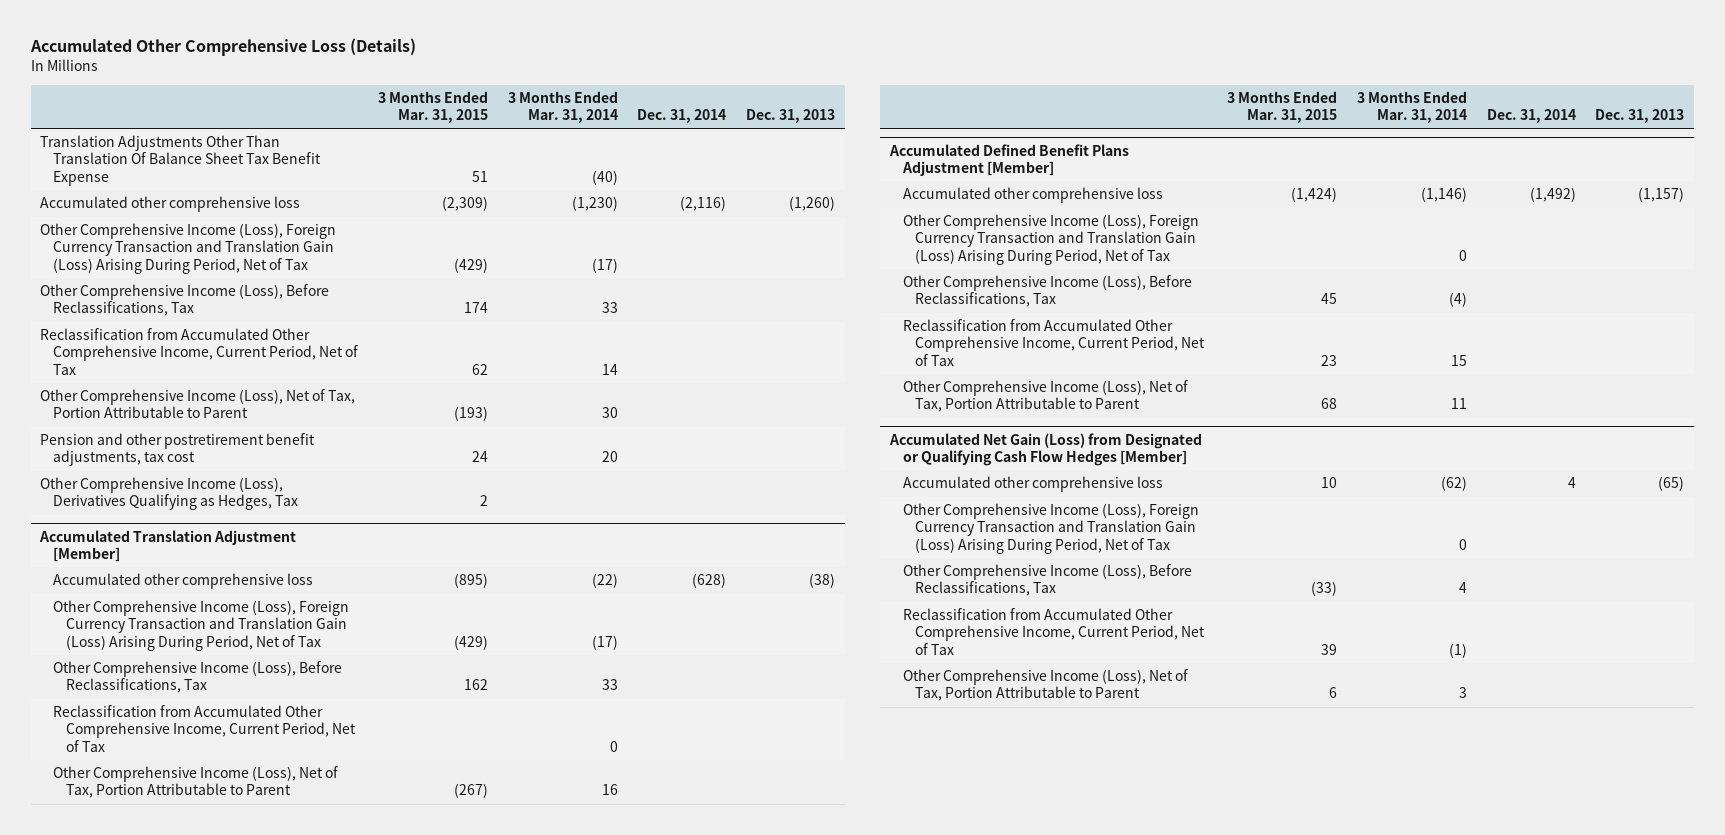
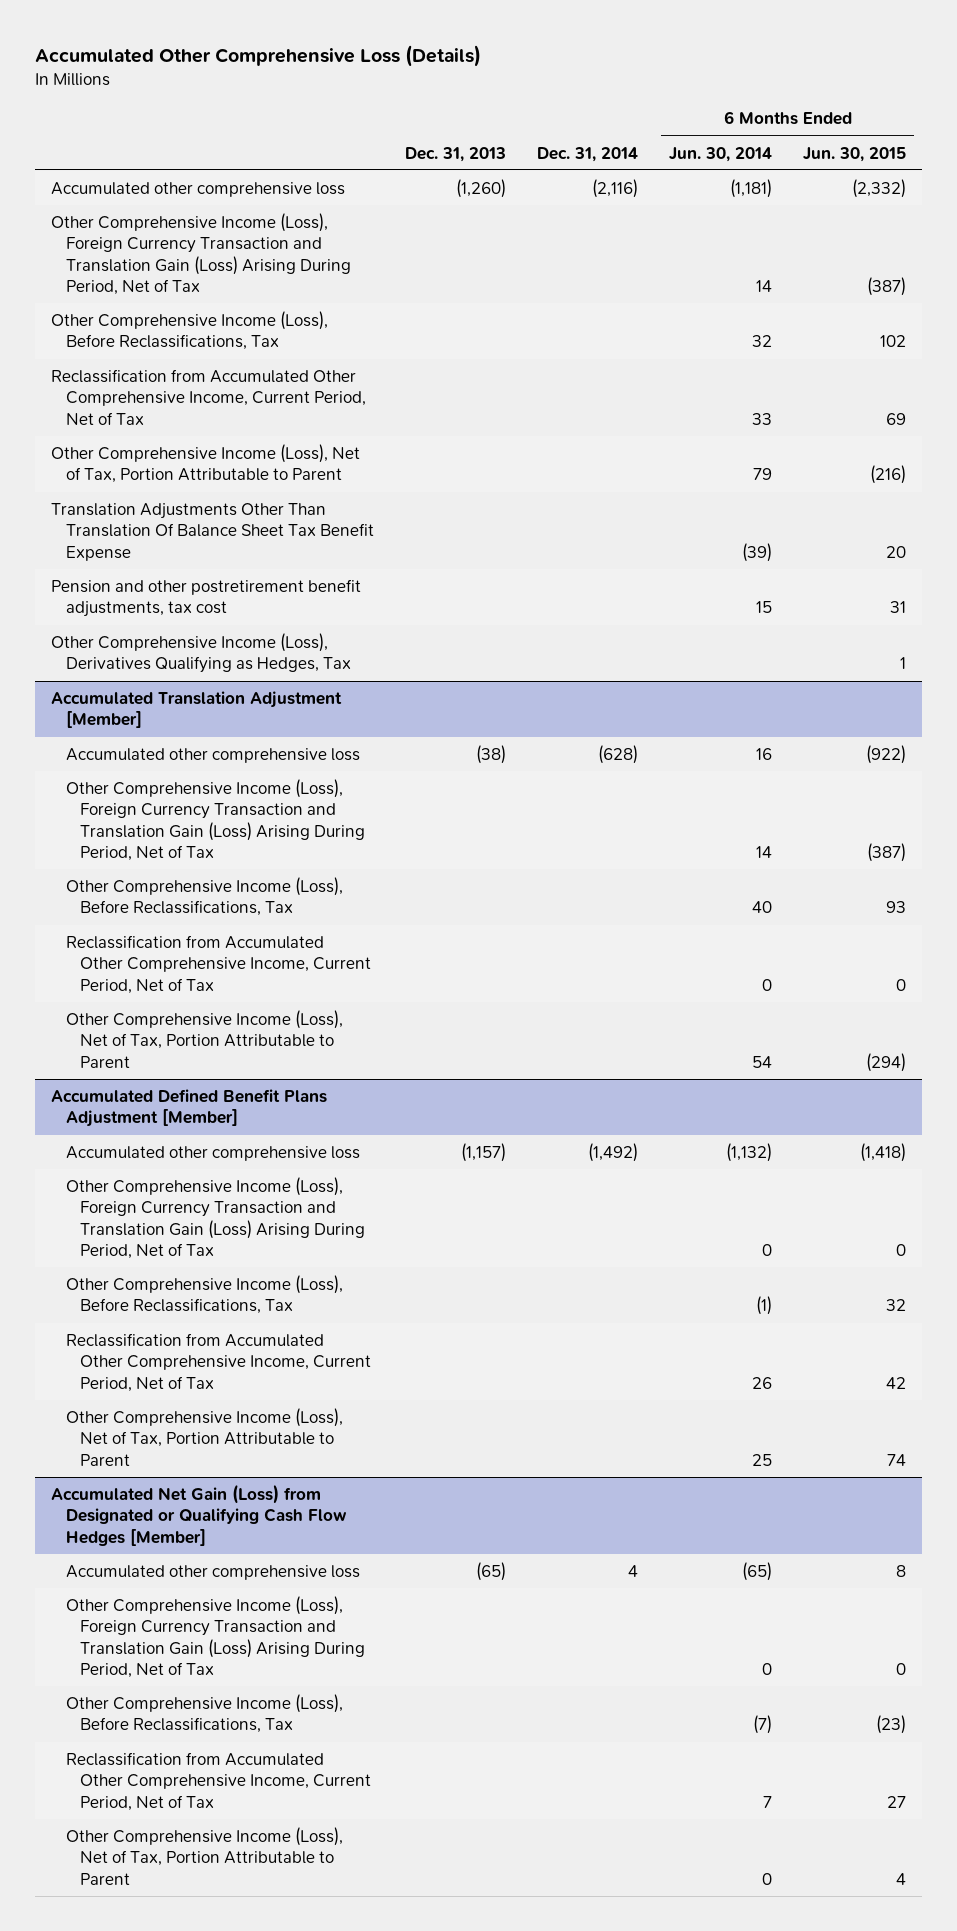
- | 3 Months Ended Mar. 31, 2015 | 3 Months Ended Mar. 31, 2014 | Dec. 31, 2014 | Dec. 31, 2013
+ | Dec. 31, 2013 | Dec. 31, 2014 | 6 Months Ended Jun. 30, 2014 | 6 Months Ended Jun. 30, 2015
moved down: Translation Adjustments Other Than Translation Of Balance Sheet Tax Benefit Expense | | | (39) | 20

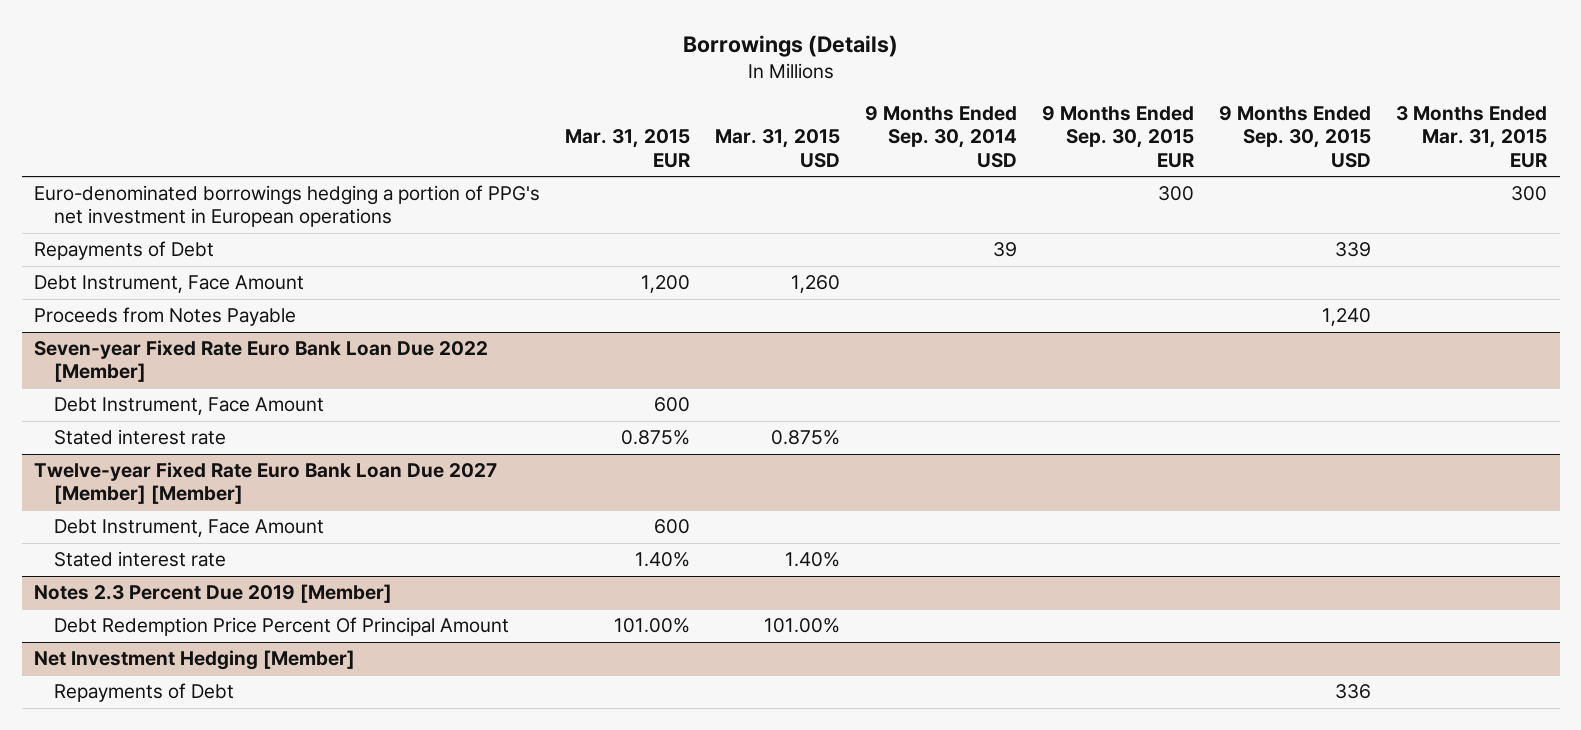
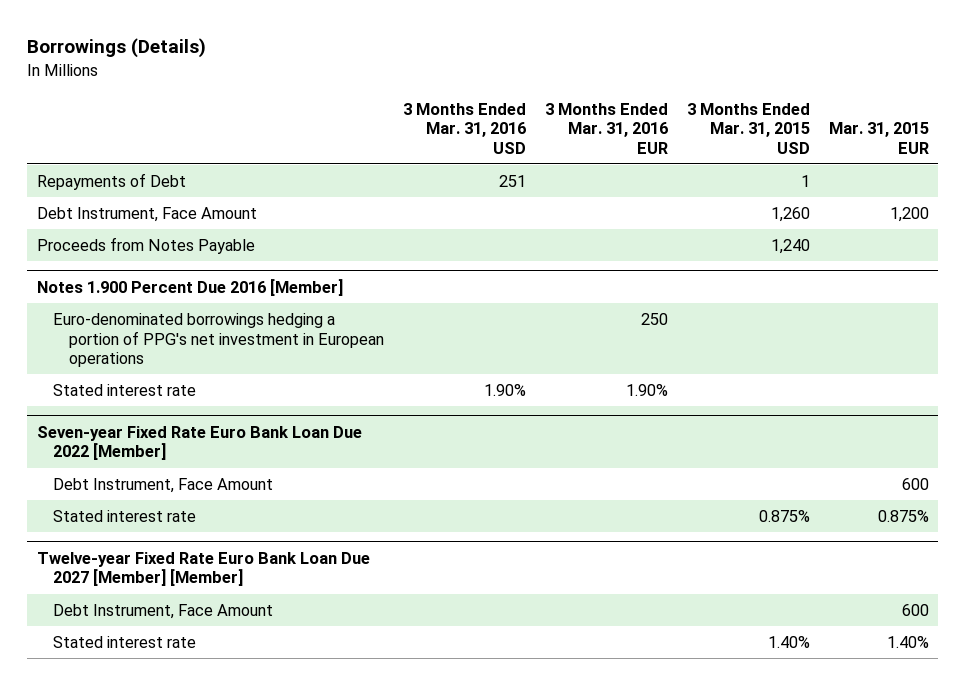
- | Mar. 31, 2015 EUR | Mar. 31, 2015 USD | 9 Months Ended Sep. 30, 2014 USD | 9 Months Ended Sep. 30, 2015 EUR | 9 Months Ended Sep. 30, 2015 USD | 3 Months Ended Mar. 31, 2015 EUR
+ | 3 Months Ended Mar. 31, 2016 USD | 3 Months Ended Mar. 31, 2016 EUR | 3 Months Ended Mar. 31, 2015 USD | Mar. 31, 2015 EUR
- Euro-denominated borrowings hedging a portion of PPG's net investment in European operations | | | | 300 | | 300
+ Notes 1.900 Percent Due 2016 [Member]
+ Euro-denominated borrowings hedging a portion of PPG's net investment in European operations | | 250 | |
+ Stated interest rate | 1.90% | 1.90% | |
- Notes 2.3 Percent Due 2019 [Member]
- Debt Redemption Price Percent Of Principal Amount | 101.00% | 101.00% | | | |
- Net Investment Hedging [Member]
- Repayments of Debt | | | | | 336 |

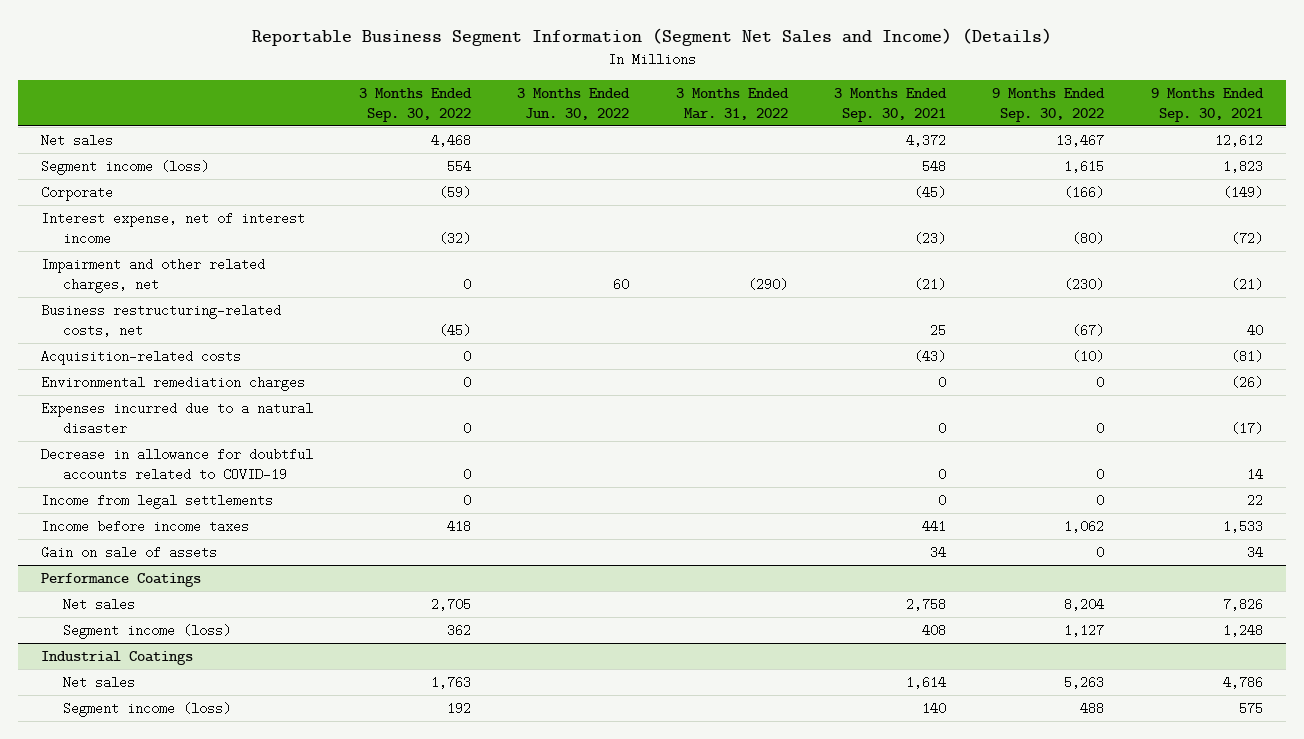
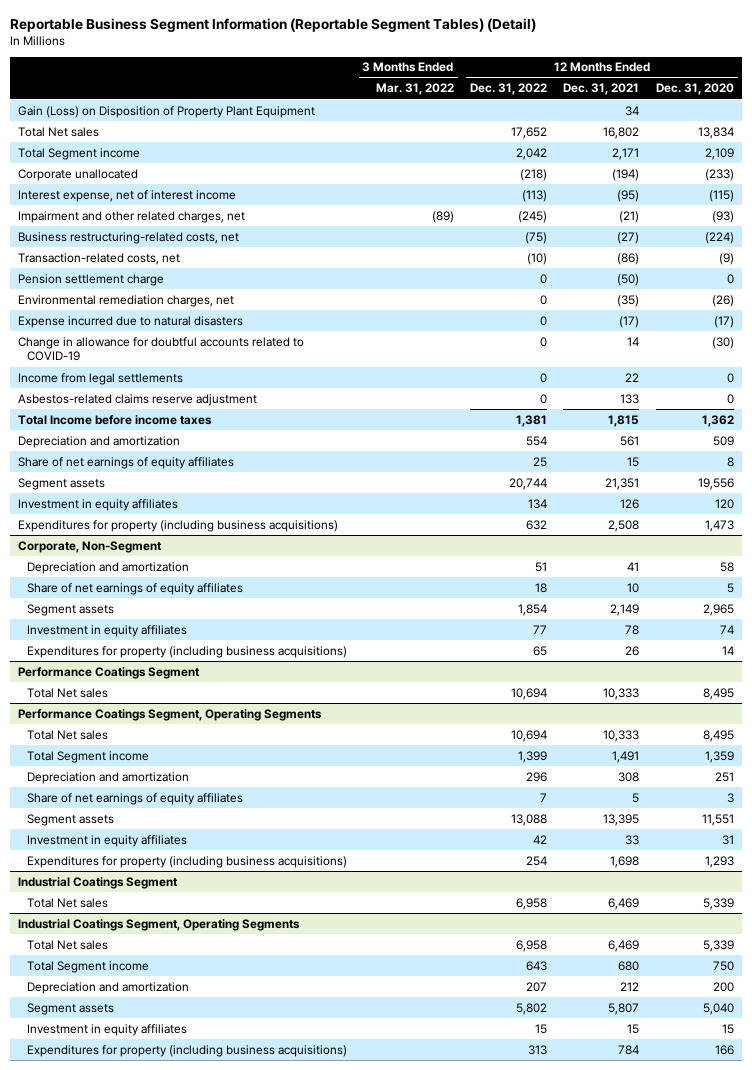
- Reportable Business Segment Information (Segment Net Sales and Income) (Details)
+ Reportable Business Segment Information (Reportable Segment Tables) (Detail)
- | 3 Months Ended Sep. 30, 2022 | 3 Months Ended Jun. 30, 2022 | 3 Months Ended Mar. 31, 2022 | 3 Months Ended Sep. 30, 2021 | 9 Months Ended Sep. 30, 2022 | 9 Months Ended Sep. 30, 2021
+ | 3 Months Ended Mar. 31, 2022 | 12 Months Ended Dec. 31, 2022 | 12 Months Ended Dec. 31, 2021 | 12 Months Ended Dec. 31, 2020
- Net sales | 4,468 | | | 4,372 | 13,467 | 12,612
- Segment income (loss) | 554 | | | 548 | 1,615 | 1,823
- Corporate | (59) | | | (45) | (166) | (149)
+ Gain (Loss) on Disposition of Property Plant Equipment | | | 34 |
+ Total Net sales | | 17,652 | 16,802 | 13,834
+ Total Segment income | | 2,042 | 2,171 | 2,109
+ Corporate unallocated | | (218) | (194) | (233)
- Impairment and other related charges, net | 0 | 60 | (290) | (21) | (230) | (21)
+ Impairment and other related charges, net | (89) | (245) | (21) | (93)
- Acquisition-related costs | 0 | | | (43) | (10) | (81)
- Environmental remediation charges | 0 | | | 0 | 0 | (26)
- Expenses incurred due to a natural disaster | 0 | | | 0 | 0 | (17)
- Decrease in allowance for doubtful accounts related to COVID-19 | 0 | | | 0 | 0 | 14
+ Transaction-related costs, net | | (10) | (86) | (9)
+ Pension settlement charge | | 0 | (50) | 0
+ Environmental remediation charges, net | | 0 | (35) | (26)
+ Expense incurred due to natural disasters | | 0 | (17) | (17)
+ Change in allowance for doubtful accounts related to COVID-19 | | 0 | 14 | (30)
- Income before income taxes | 418 | | | 441 | 1,062 | 1,533
- Gain on sale of assets | | | | 34 | 0 | 34
- Performance Coatings
- Net sales | 2,705 | | | 2,758 | 8,204 | 7,826
- Segment income (loss) | 362 | | | 408 | 1,127 | 1,248
- Industrial Coatings
- Net sales | 1,763 | | | 1,614 | 5,263 | 4,786
- Segment income (loss) | 192 | | | 140 | 488 | 575
+ Asbestos-related claims reserve adjustment | | 0 | 133 | 0
+ Total Income before income taxes | | 1,381 | 1,815 | 1,362
+ Depreciation and amortization | | 554 | 561 | 509
+ Share of net earnings of equity affiliates | | 25 | 15 | 8
+ Segment assets | | 20,744 | 21,351 | 19,556
+ Investment in equity affiliates | | 134 | 126 | 120
+ Expenditures for property (including business acquisitions) | | 632 | 2,508 | 1,473
+ Corporate, Non-Segment
+ Depreciation and amortization | | 51 | 41 | 58
+ Share of net earnings of equity affiliates | | 18 | 10 | 5
+ Segment assets | | 1,854 | 2,149 | 2,965
+ Investment in equity affiliates | | 77 | 78 | 74
+ Expenditures for property (including business acquisitions) | | 65 | 26 | 14
+ Performance Coatings Segment
+ Total Net sales | | 10,694 | 10,333 | 8,495
+ Performance Coatings Segment, Operating Segments
+ Total Net sales | | 10,694 | 10,333 | 8,495
+ Total Segment income | | 1,399 | 1,491 | 1,359
+ Depreciation and amortization | | 296 | 308 | 251
+ Share of net earnings of equity affiliates | | 7 | 5 | 3
+ Segment assets | | 13,088 | 13,395 | 11,551
+ Investment in equity affiliates | | 42 | 33 | 31
+ Expenditures for property (including business acquisitions) | | 254 | 1,698 | 1,293
+ Industrial Coatings Segment
+ Total Net sales | | 6,958 | 6,469 | 5,339
+ Industrial Coatings Segment, Operating Segments
+ Total Net sales | | 6,958 | 6,469 | 5,339
+ Total Segment income | | 643 | 680 | 750
+ Depreciation and amortization | | 207 | 212 | 200
+ Segment assets | | 5,802 | 5,807 | 5,040
+ Investment in equity affiliates | | 15 | 15 | 15
+ Expenditures for property (including business acquisitions) | | 313 | 784 | 166

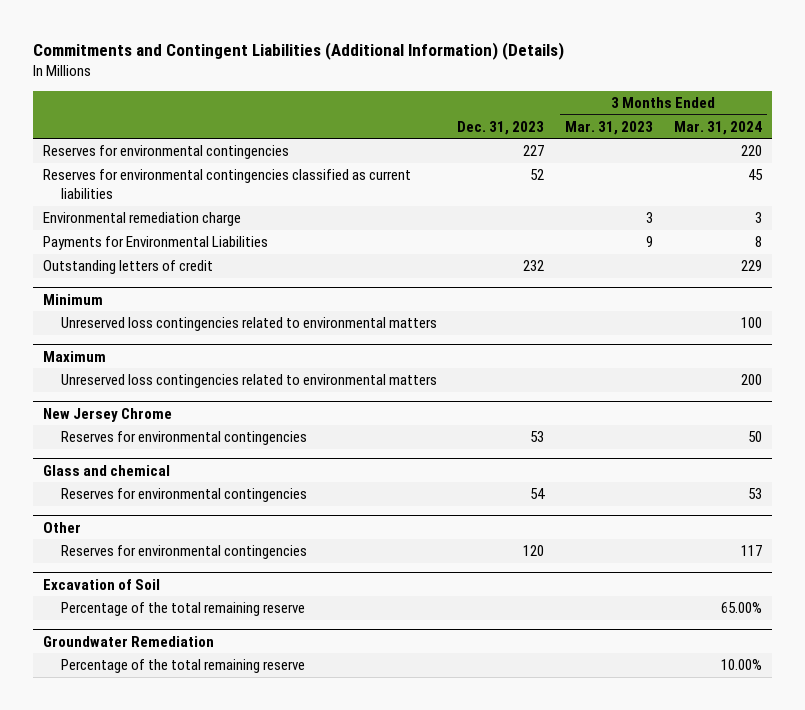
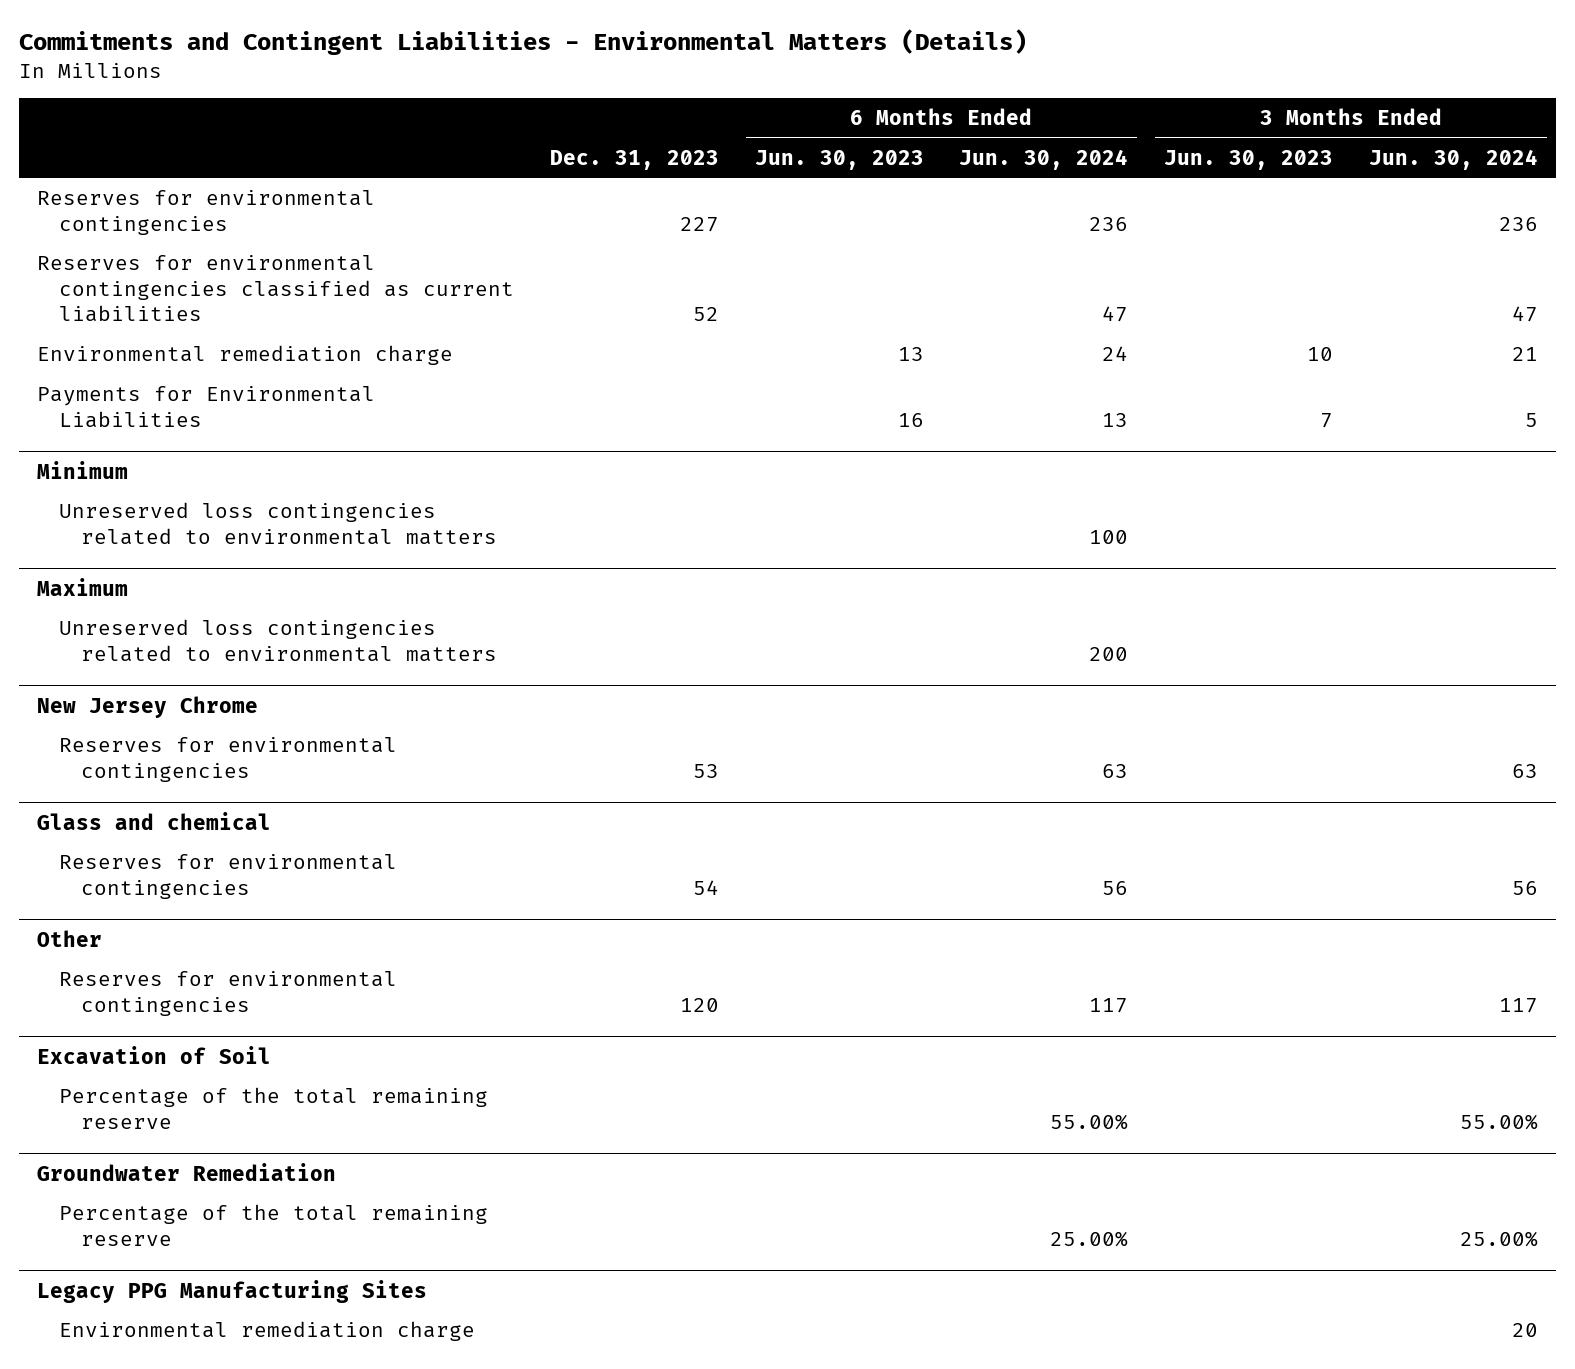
- Commitments and Contingent Liabilities (Additional Information) (Details)
+ Commitments and Contingent Liabilities - Environmental Matters (Details)
- | Dec. 31, 2023 | 3 Months Ended Mar. 31, 2023 | 3 Months Ended Mar. 31, 2024
+ | Dec. 31, 2023 | 6 Months Ended Jun. 30, 2023 | 6 Months Ended Jun. 30, 2024 | 3 Months Ended Jun. 30, 2023 | 3 Months Ended Jun. 30, 2024
- Outstanding letters of credit | 232 | | 229
+ Legacy PPG Manufacturing Sites
+ Environmental remediation charge | | | | | 20

